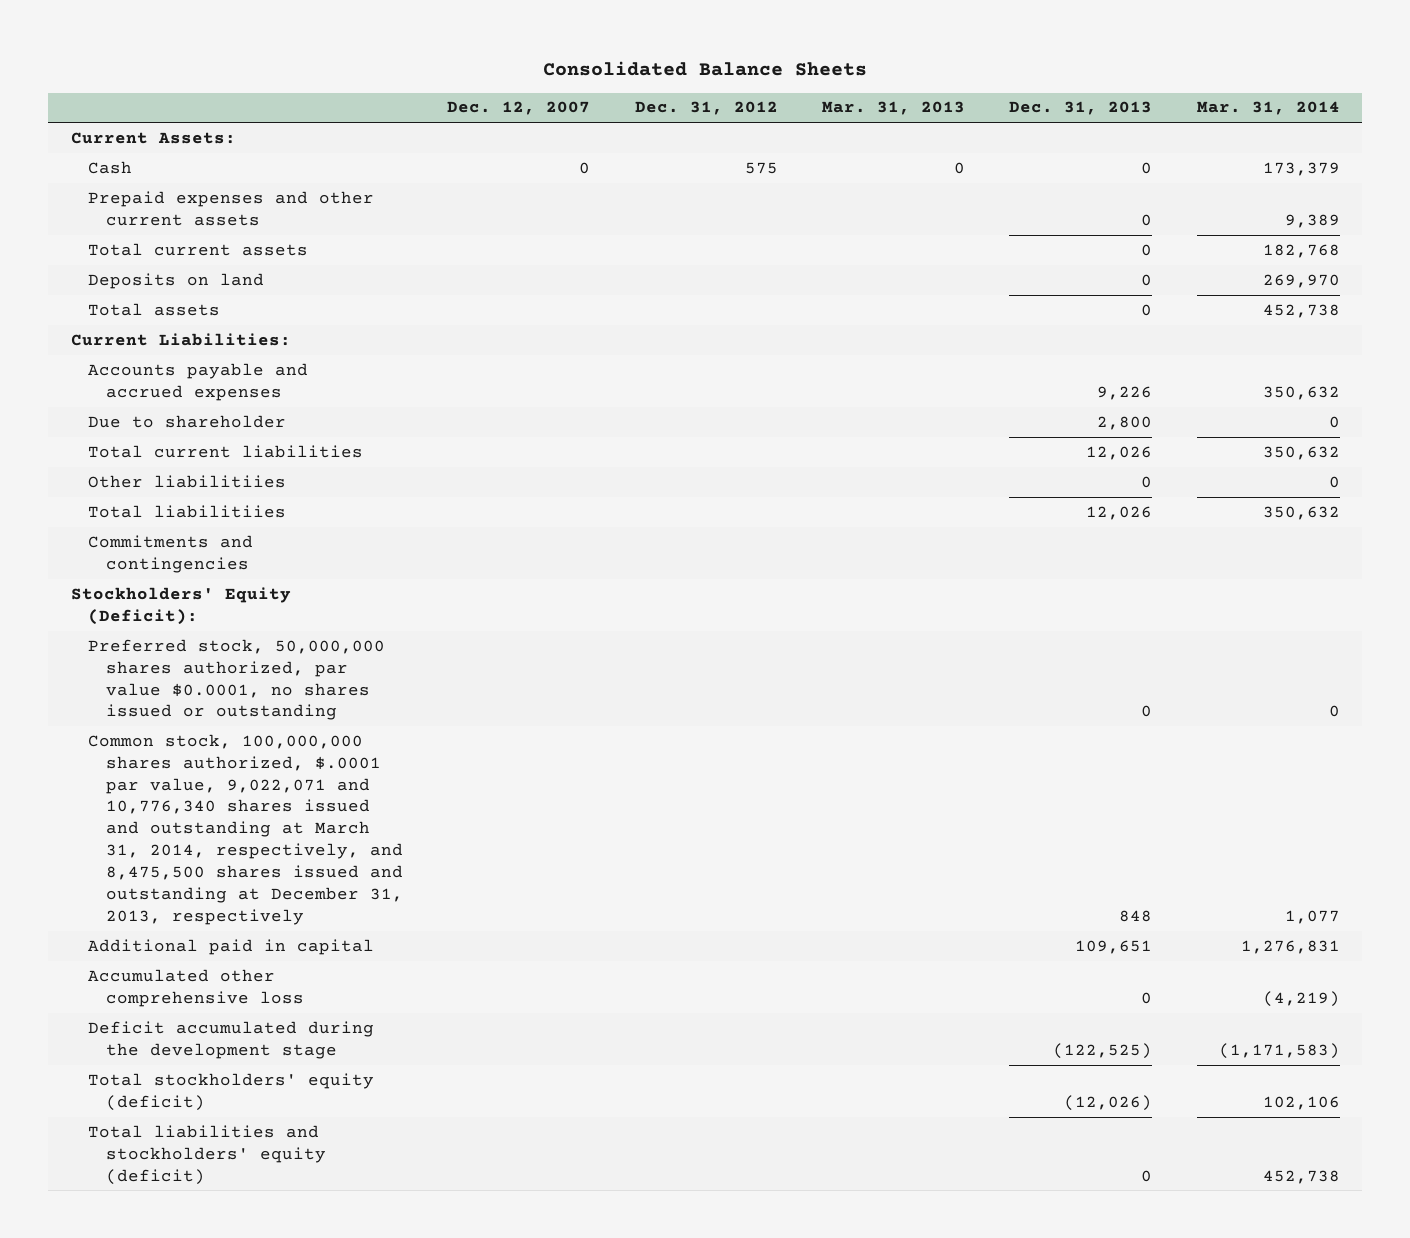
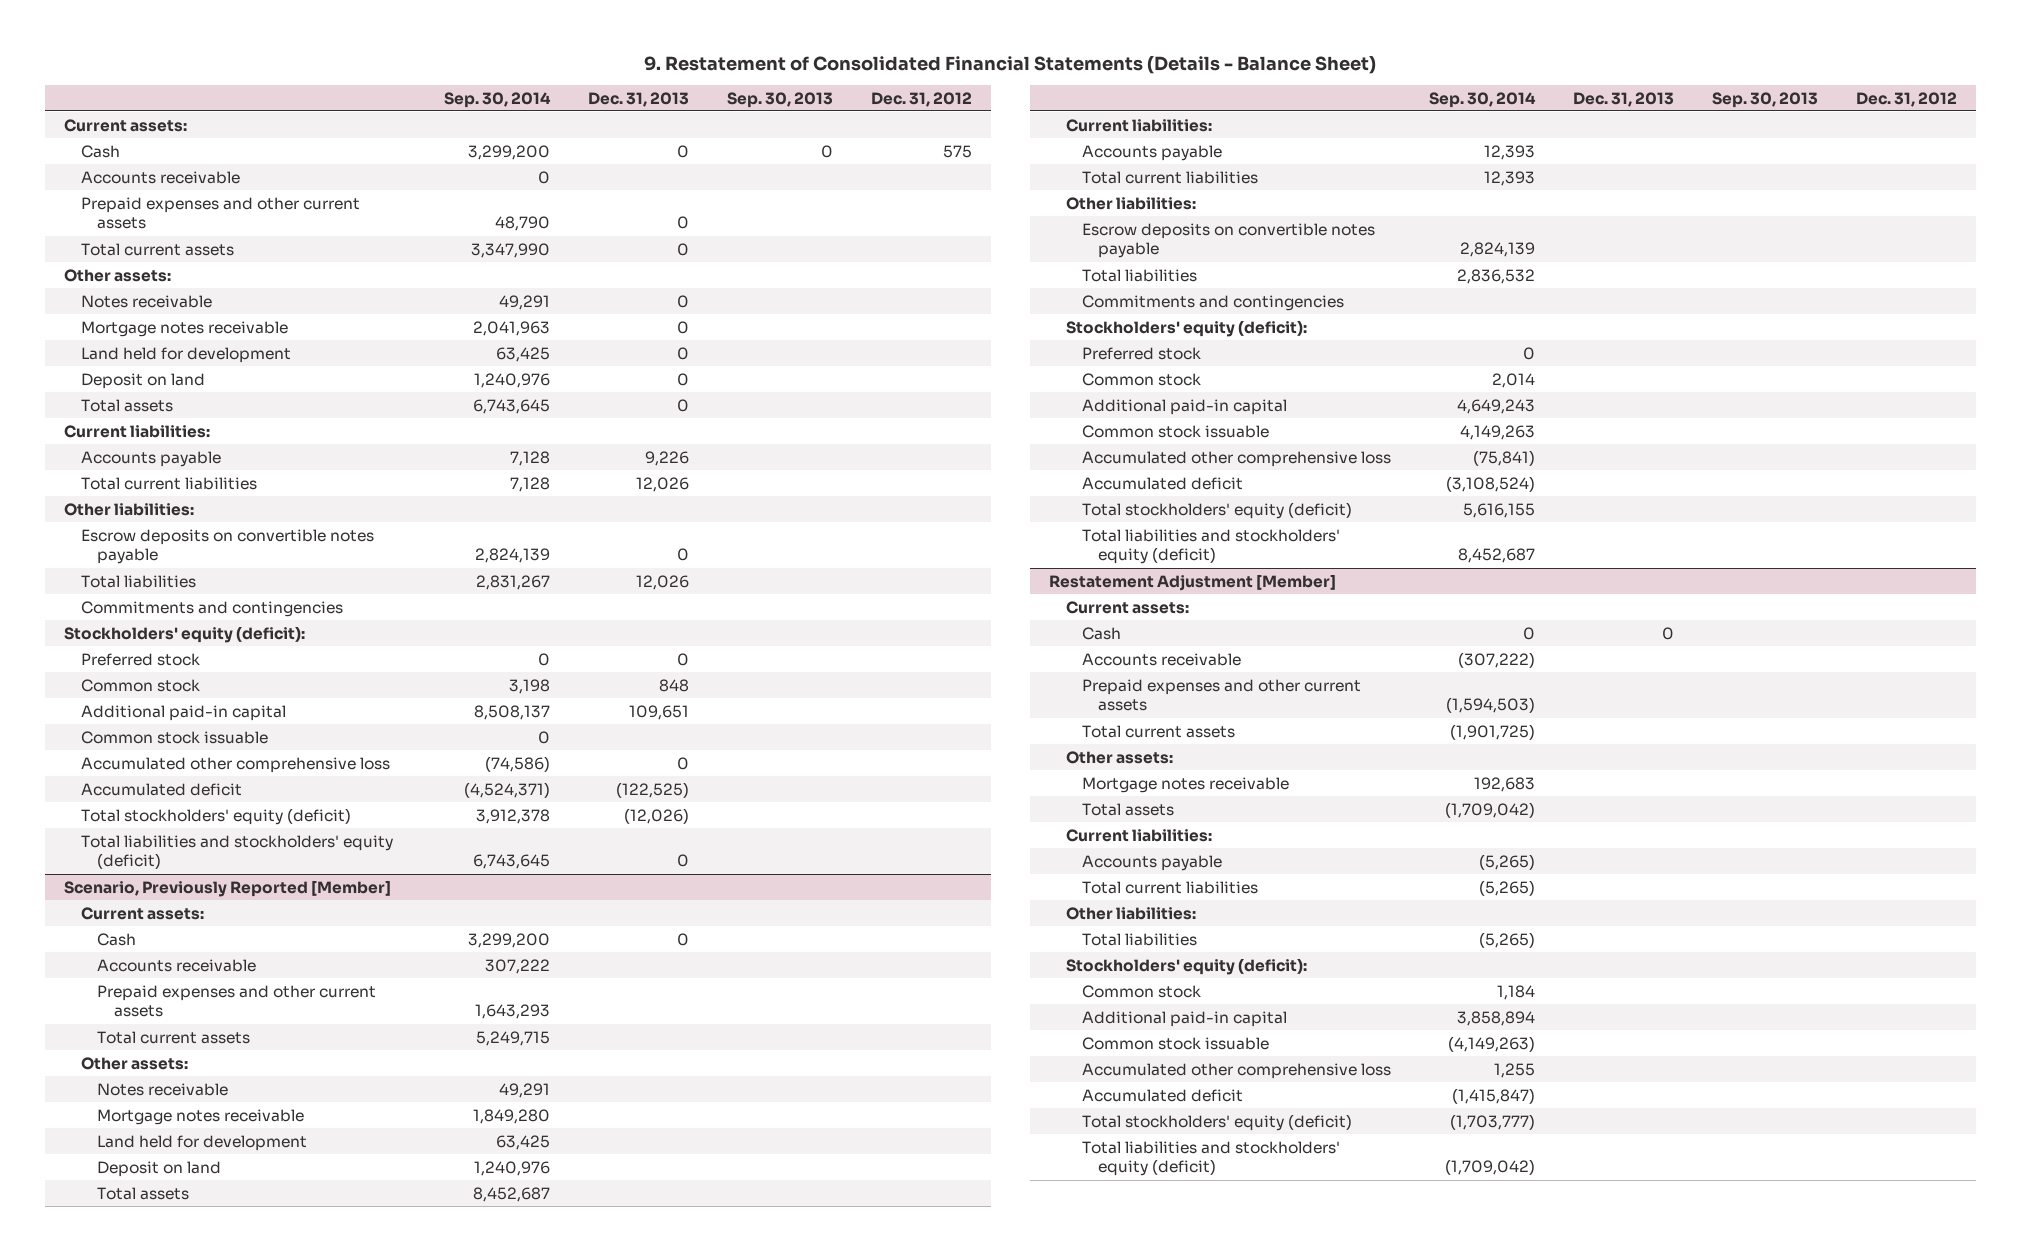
- Consolidated Balance Sheets
+ 9. Restatement of Consolidated Financial Statements (Details - Balance Sheet)
- | Dec. 12, 2007 | Dec. 31, 2012 | Mar. 31, 2013 | Dec. 31, 2013 | Mar. 31, 2014
+ | Sep. 30, 2014 | Dec. 31, 2013 | Sep. 30, 2013 | Dec. 31, 2012
- Current Assets:
+ Current assets:
+ Accounts receivable | 0 | | |
- Deposits on land | | | | 0 | 269,970
+ Other assets:
+ Notes receivable | 49,291 | 0 | |
+ Mortgage notes receivable | 2,041,963 | 0 | |
+ Land held for development | 63,425 | 0 | |
+ Deposit on land | 1,240,976 | 0 | |
- Current Liabilities:
- Accounts payable and accrued expenses | | | | 9,226 | 350,632
- Due to shareholder | | | | 2,800 | 0
+ Current liabilities:
+ Accounts payable | 7,128 | 9,226 | |
- Other liabilitiies | | | | 0 | 0
- Total liabilitiies | | | | 12,026 | 350,632
+ Other liabilities:
+ Escrow deposits on convertible notes payable | 2,824,139 | 0 | |
+ Total liabilities | 2,831,267 | 12,026 | |
- Stockholders' Equity (Deficit):
- Preferred stock, 50,000,000 shares authorized, par value $0.0001, no shares issued or outstanding | | | | 0 | 0
- Common stock, 100,000,000 shares authorized, $.0001 par value, 9,022,071 and 10,776,340 shares issued and outstanding at March 31, 2014, respectively, and 8,475,500 shares issued and outstanding at December 31, 2013, respectively | | | | 848 | 1,077
- Additional paid in capital | | | | 109,651 | 1,276,831
+ Stockholders' equity (deficit):
+ Preferred stock | 0 | 0 | |
+ Common stock | 3,198 | 848 | |
+ Additional paid-in capital | 8,508,137 | 109,651 | |
+ Common stock issuable | 0 | | |
- Deficit accumulated during the development stage | | | | (122,525) | (1,171,583)
+ Accumulated deficit | (4,524,371) | (122,525) | |
+ Scenario, Previously Reported [Member]
+ Current assets:
+ Cash | 3,299,200 | 0 | |
+ Accounts receivable | 307,222 | | |
+ Prepaid expenses and other current assets | 1,643,293 | | |
+ Total current assets | 5,249,715 | | |
+ Other assets:
+ Notes receivable | 49,291 | | |
+ Mortgage notes receivable | 1,849,280 | | |
+ Land held for development | 63,425 | | |
+ Deposit on land | 1,240,976 | | |
+ Total assets | 8,452,687 | | |
+ Current liabilities:
+ Accounts payable | 12,393 | | |
+ Total current liabilities | 12,393 | | |
+ Other liabilities:
+ Escrow deposits on convertible notes payable | 2,824,139 | | |
+ Total liabilities | 2,836,532 | | |
+ Commitments and contingencies
+ Stockholders' equity (deficit):
+ Preferred stock | 0 | | |
+ Common stock | 2,014 | | |
+ Additional paid-in capital | 4,649,243 | | |
+ Common stock issuable | 4,149,263 | | |
+ Accumulated other comprehensive loss | (75,841) | | |
+ Accumulated deficit | (3,108,524) | | |
+ Total stockholders' equity (deficit) | 5,616,155 | | |
+ Total liabilities and stockholders' equity (deficit) | 8,452,687 | | |
+ Restatement Adjustment [Member]
+ Current assets:
+ Cash | 0 | 0 | |
+ Accounts receivable | (307,222) | | |
+ Prepaid expenses and other current assets | (1,594,503) | | |
+ Total current assets | (1,901,725) | | |
+ Other assets:
+ Mortgage notes receivable | 192,683 | | |
+ Total assets | (1,709,042) | | |
+ Current liabilities:
+ Accounts payable | (5,265) | | |
+ Total current liabilities | (5,265) | | |
+ Other liabilities:
+ Total liabilities | (5,265) | | |
+ Stockholders' equity (deficit):
+ Common stock | 1,184 | | |
+ Additional paid-in capital | 3,858,894 | | |
+ Common stock issuable | (4,149,263) | | |
+ Accumulated other comprehensive loss | 1,255 | | |
+ Accumulated deficit | (1,415,847) | | |
+ Total stockholders' equity (deficit) | (1,703,777) | | |
+ Total liabilities and stockholders' equity (deficit) | (1,709,042) | | |

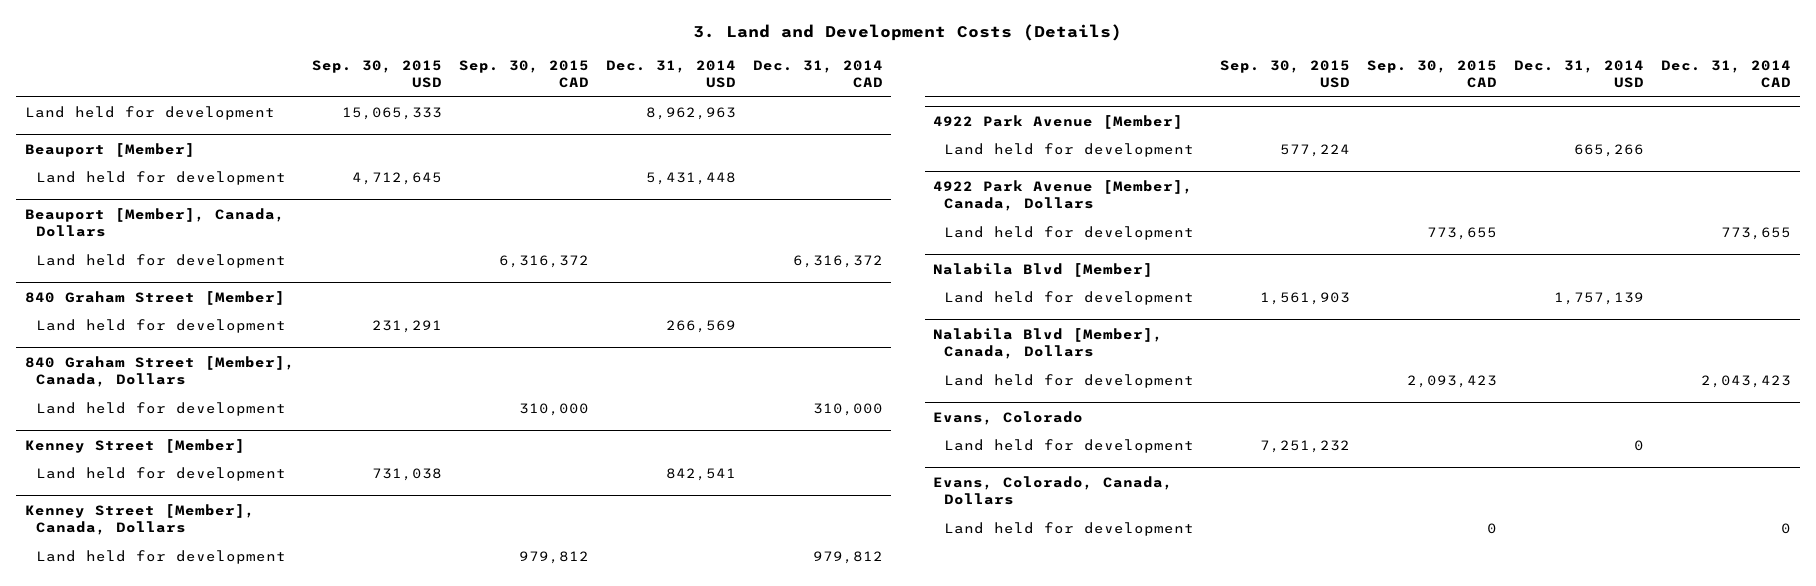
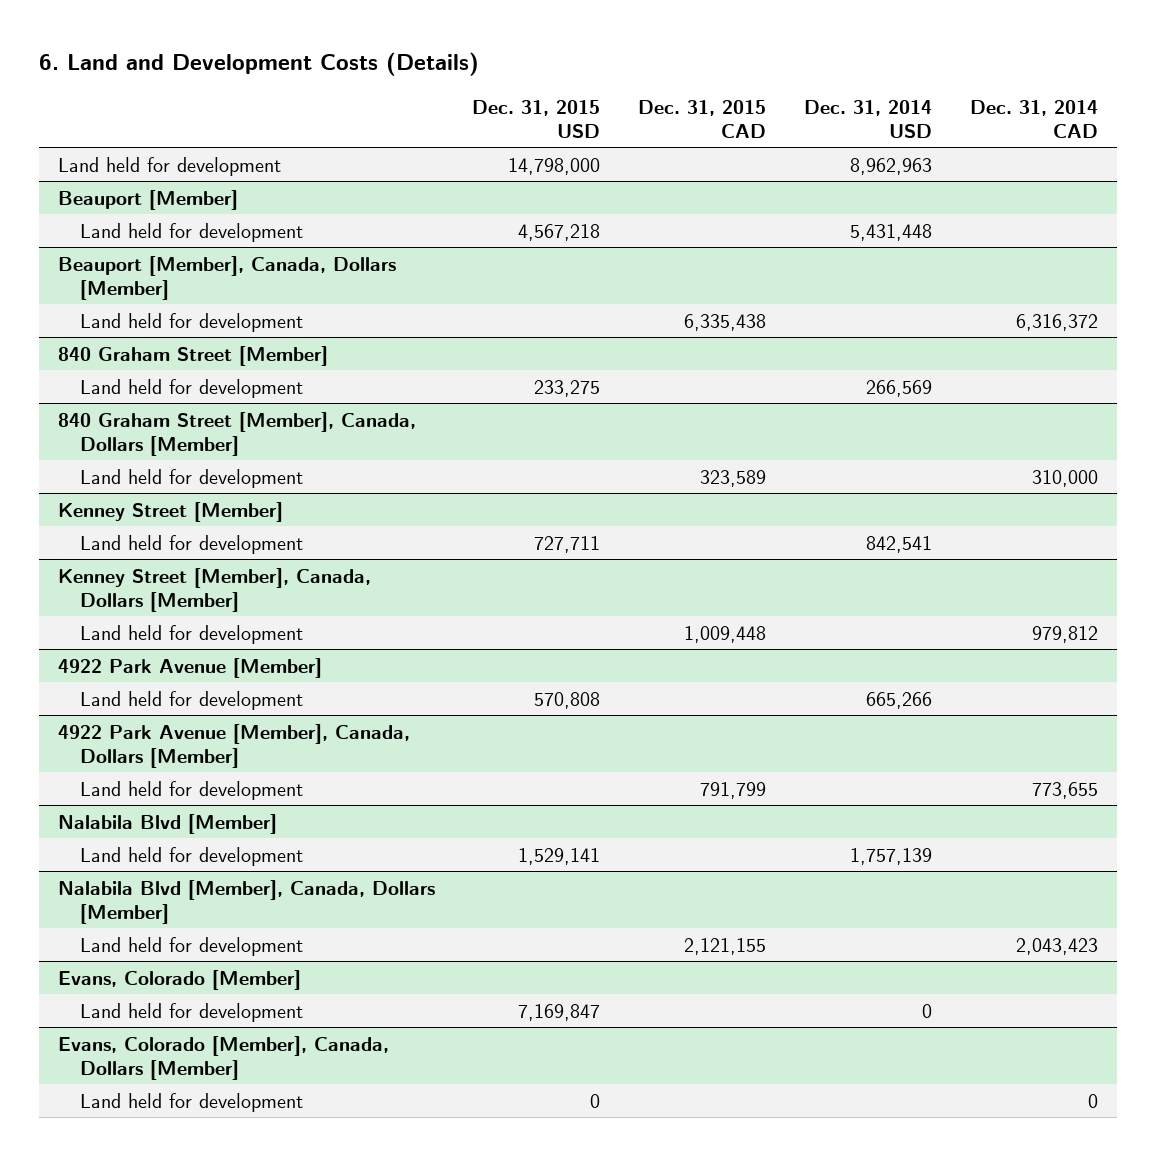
- 3. Land and Development Costs (Details)
+ 6. Land and Development Costs (Details)
- | Sep. 30, 2015 USD | Sep. 30, 2015 CAD | Dec. 31, 2014 USD | Dec. 31, 2014 CAD
+ | Dec. 31, 2015 USD | Dec. 31, 2015 CAD | Dec. 31, 2014 USD | Dec. 31, 2014 CAD
- Beauport [Member], Canada, Dollars
+ Beauport [Member], Canada, Dollars [Member]
- 840 Graham Street [Member], Canada, Dollars
+ 840 Graham Street [Member], Canada, Dollars [Member]
- Kenney Street [Member], Canada, Dollars
+ Kenney Street [Member], Canada, Dollars [Member]
- 4922 Park Avenue [Member], Canada, Dollars
+ 4922 Park Avenue [Member], Canada, Dollars [Member]
- Nalabila Blvd [Member], Canada, Dollars
+ Nalabila Blvd [Member], Canada, Dollars [Member]
- Evans, Colorado
+ Evans, Colorado [Member]
- Evans, Colorado, Canada, Dollars
+ Evans, Colorado [Member], Canada, Dollars [Member]

